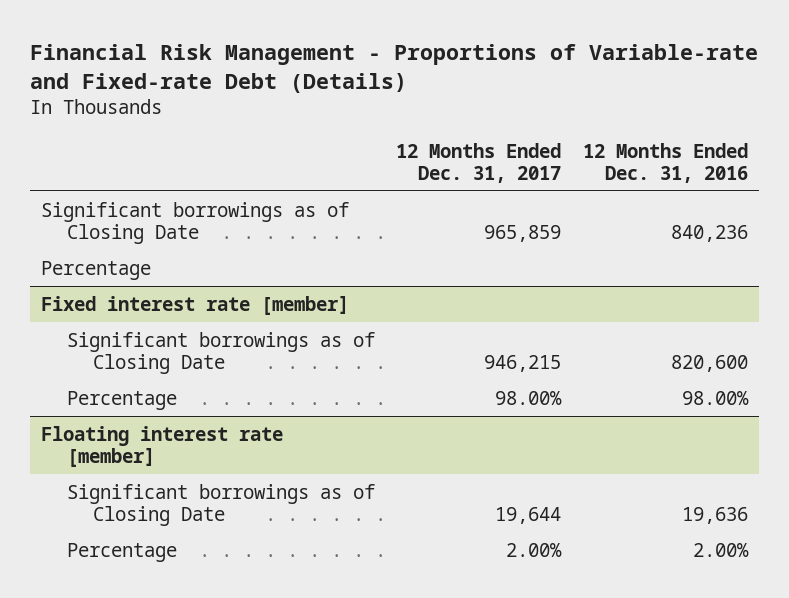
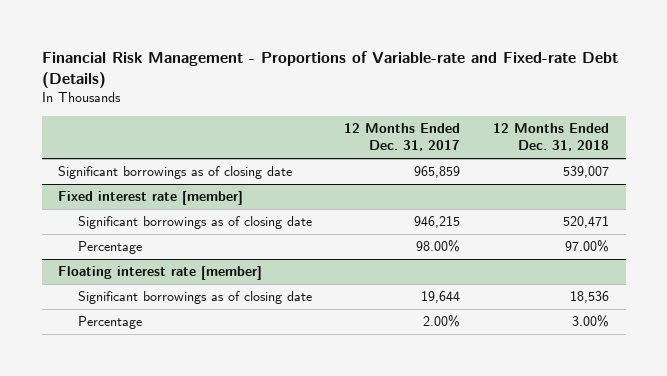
- | 12 Months Ended Dec. 31, 2017 | 12 Months Ended Dec. 31, 2016
+ | 12 Months Ended Dec. 31, 2017 | 12 Months Ended Dec. 31, 2018
- Significant borrowings as of Closing Date | 965,859 | 840,236
- Percentage
+ Significant borrowings as of closing date | 965,859 | 539,007
@ Fixed interest rate [member]
- Significant borrowings as of Closing Date | 946,215 | 820,600
+ Significant borrowings as of closing date | 946,215 | 520,471
@ Floating interest rate [member]
- Significant borrowings as of Closing Date | 19,644 | 19,636
+ Significant borrowings as of closing date | 19,644 | 18,536

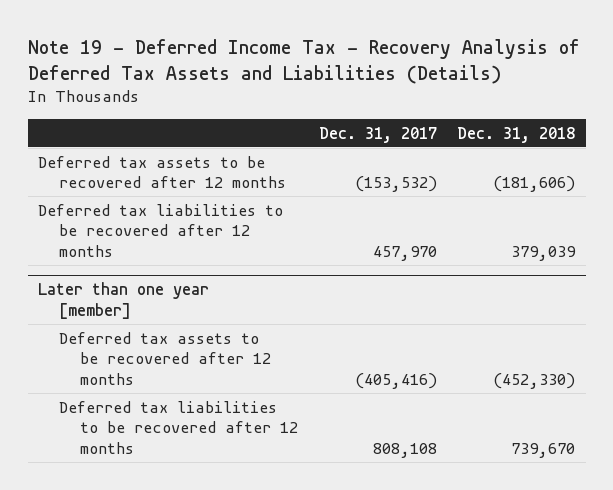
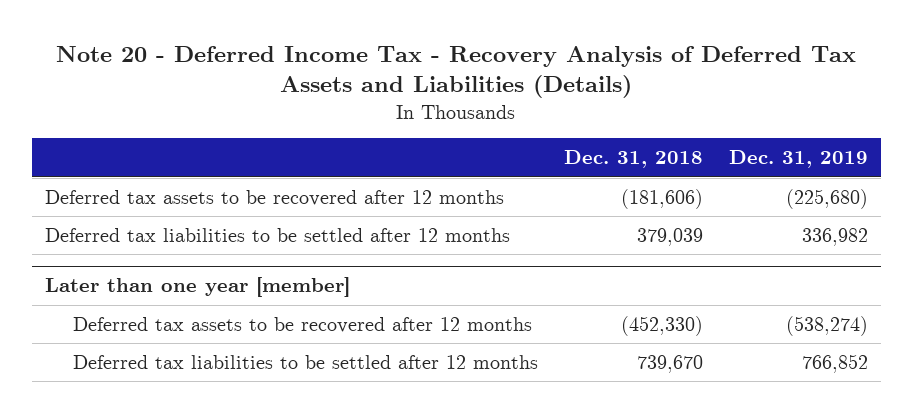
- Note 19 - Deferred Income Tax - Recovery Analysis of Deferred Tax Assets and Liabilities (Details)
+ Note 20 - Deferred Income Tax - Recovery Analysis of Deferred Tax Assets and Liabilities (Details)
- | Dec. 31, 2017 | Dec. 31, 2018
+ | Dec. 31, 2018 | Dec. 31, 2019
- Deferred tax liabilities to be recovered after 12 months | 457,970 | 379,039
+ Deferred tax liabilities to be settled after 12 months | 379,039 | 336,982
@ Later than one year [member]
- Deferred tax liabilities to be recovered after 12 months | 808,108 | 739,670
+ Deferred tax liabilities to be settled after 12 months | 739,670 | 766,852

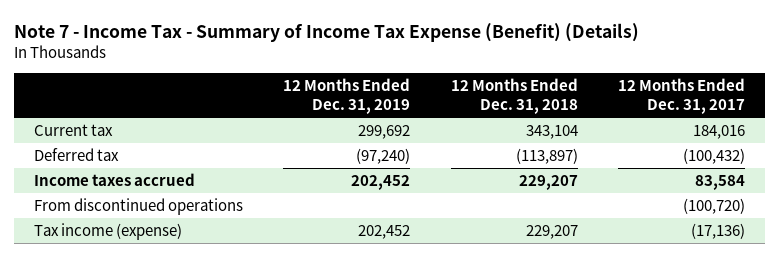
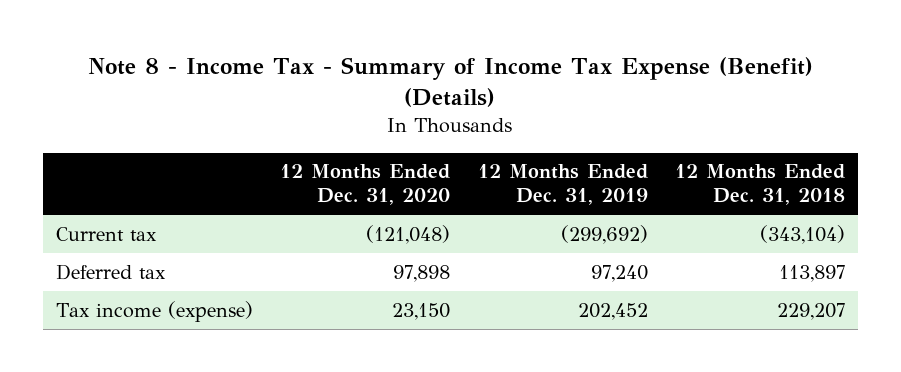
- Note 7 - Income Tax - Summary of Income Tax Expense (Benefit) (Details)
+ Note 8 - Income Tax - Summary of Income Tax Expense (Benefit) (Details)
- | 12 Months Ended Dec. 31, 2019 | 12 Months Ended Dec. 31, 2018 | 12 Months Ended Dec. 31, 2017
+ | 12 Months Ended Dec. 31, 2020 | 12 Months Ended Dec. 31, 2019 | 12 Months Ended Dec. 31, 2018
- Current tax | 299,692 | 343,104 | 184,016
- Deferred tax | (97,240) | (113,897) | (100,432)
- Income taxes accrued | 202,452 | 229,207 | 83,584
- From discontinued operations | | | (100,720)
+ Current tax | (121,048) | (299,692) | (343,104)
+ Deferred tax | 97,898 | 97,240 | 113,897

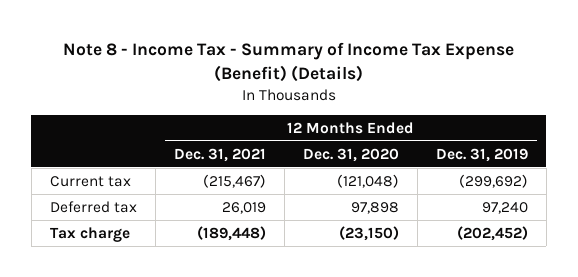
- | 12 Months Ended Dec. 31, 2020 | 12 Months Ended Dec. 31, 2019 | 12 Months Ended Dec. 31, 2018
+ | 12 Months Ended Dec. 31, 2021 | 12 Months Ended Dec. 31, 2020 | 12 Months Ended Dec. 31, 2019
- Tax income (expense) | 23,150 | 202,452 | 229,207
+ Tax charge | (189,448) | (23,150) | (202,452)

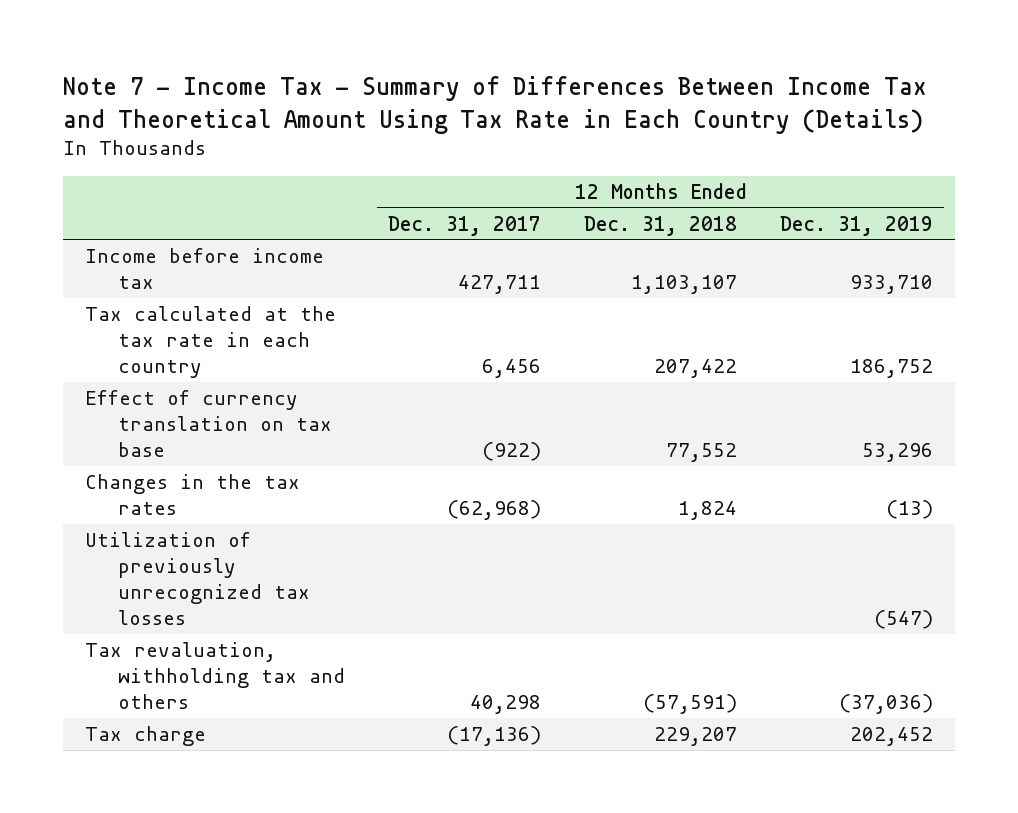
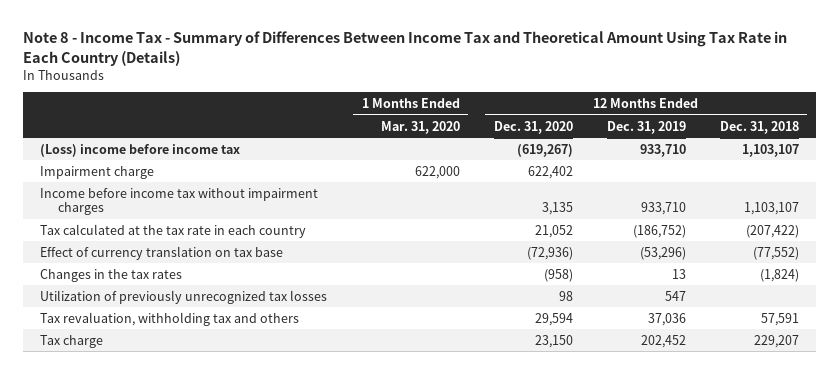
- Note 7 - Income Tax - Summary of Differences Between Income Tax and Theoretical Amount Using Tax Rate in Each Country (Details)
+ Note 8 - Income Tax - Summary of Differences Between Income Tax and Theoretical Amount Using Tax Rate in Each Country (Details)
- | 12 Months Ended Dec. 31, 2017 | 12 Months Ended Dec. 31, 2018 | 12 Months Ended Dec. 31, 2019
+ | 1 Months Ended Mar. 31, 2020 | 12 Months Ended Dec. 31, 2020 | 12 Months Ended Dec. 31, 2019 | 12 Months Ended Dec. 31, 2018
- Income before income tax | 427,711 | 1,103,107 | 933,710
- Tax calculated at the tax rate in each country | 6,456 | 207,422 | 186,752
- Effect of currency translation on tax base | (922) | 77,552 | 53,296
- Changes in the tax rates | (62,968) | 1,824 | (13)
- Utilization of previously unrecognized tax losses | | | (547)
- Tax revaluation, withholding tax and others | 40,298 | (57,591) | (37,036)
+ (Loss) income before income tax | | (619,267) | 933,710 | 1,103,107
+ Impairment charge | 622,000 | 622,402 | |
+ Income before income tax without impairment charges | | 3,135 | 933,710 | 1,103,107
+ Tax calculated at the tax rate in each country | | 21,052 | (186,752) | (207,422)
+ Effect of currency translation on tax base | | (72,936) | (53,296) | (77,552)
+ Changes in the tax rates | | (958) | 13 | (1,824)
+ Utilization of previously unrecognized tax losses | | 98 | 547 |
+ Tax revaluation, withholding tax and others | | 29,594 | 37,036 | 57,591

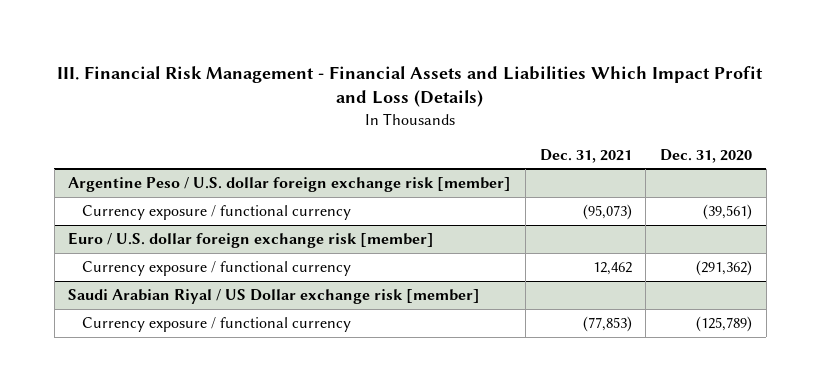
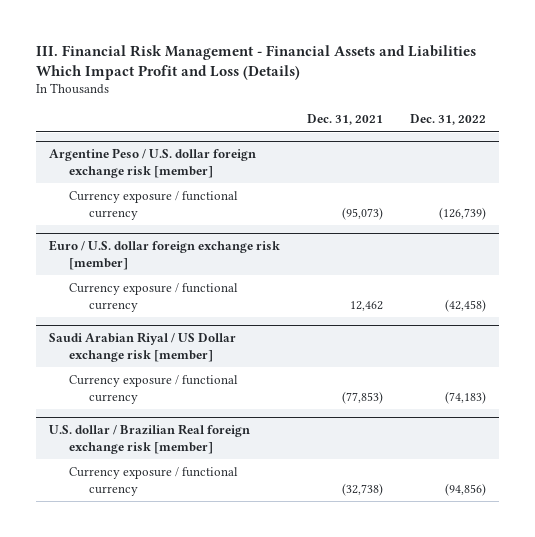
- | Dec. 31, 2021 | Dec. 31, 2020
+ | Dec. 31, 2021 | Dec. 31, 2022
+ U.S. dollar / Brazilian Real foreign exchange risk [member]
+ Currency exposure / functional currency | (32,738) | (94,856)

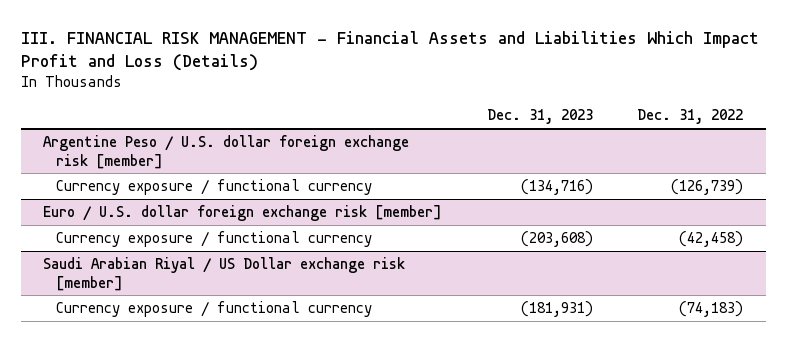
- III. Financial Risk Management - Financial Assets and Liabilities Which Impact Profit and Loss (Details)
+ III. FINANCIAL RISK MANAGEMENT - Financial Assets and Liabilities Which Impact Profit and Loss (Details)
- | Dec. 31, 2021 | Dec. 31, 2022
+ | Dec. 31, 2023 | Dec. 31, 2022
- U.S. dollar / Brazilian Real foreign exchange risk [member]
- Currency exposure / functional currency | (32,738) | (94,856)

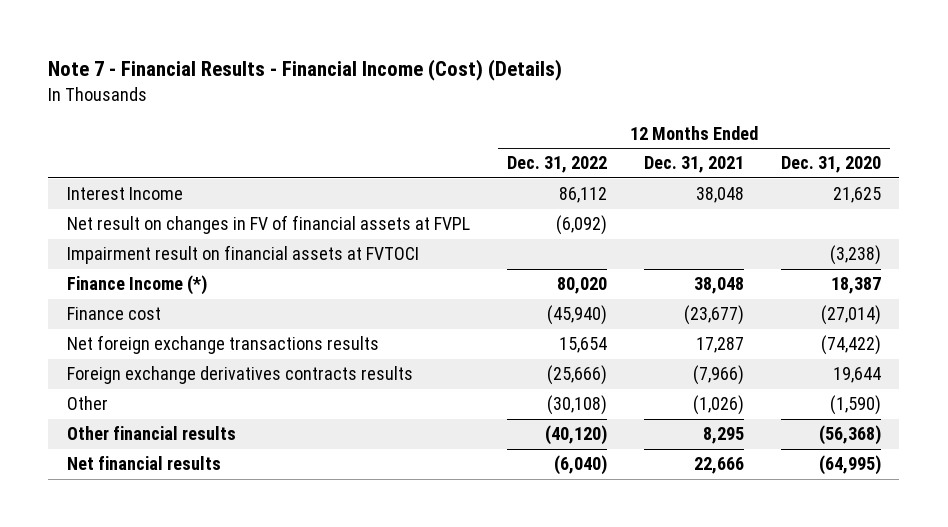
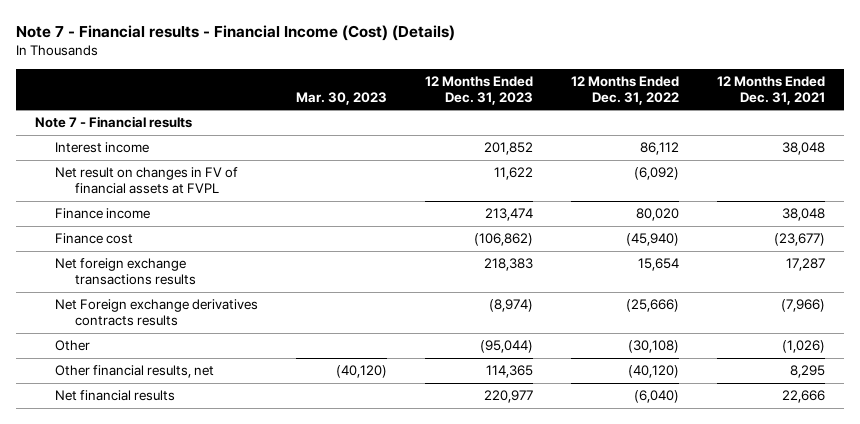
- Note 7 - Financial Results - Financial Income (Cost) (Details)
+ Note 7 - Financial results - Financial Income (Cost) (Details)
- | 12 Months Ended Dec. 31, 2022 | 12 Months Ended Dec. 31, 2021 | 12 Months Ended Dec. 31, 2020
+ | Mar. 30, 2023 | 12 Months Ended Dec. 31, 2023 | 12 Months Ended Dec. 31, 2022 | 12 Months Ended Dec. 31, 2021
- Interest Income | 86,112 | 38,048 | 21,625
+ Note 7 - Financial results
+ Interest income | | 201,852 | 86,112 | 38,048
- Impairment result on financial assets at FVTOCI | | | (3,238)
- Finance Income (*) | 80,020 | 38,048 | 18,387
+ Finance income | | 213,474 | 80,020 | 38,048
- Foreign exchange derivatives contracts results | (25,666) | (7,966) | 19,644
+ Net Foreign exchange derivatives contracts results | | (8,974) | (25,666) | (7,966)
- Other financial results | (40,120) | 8,295 | (56,368)
+ Other financial results, net | (40,120) | 114,365 | (40,120) | 8,295

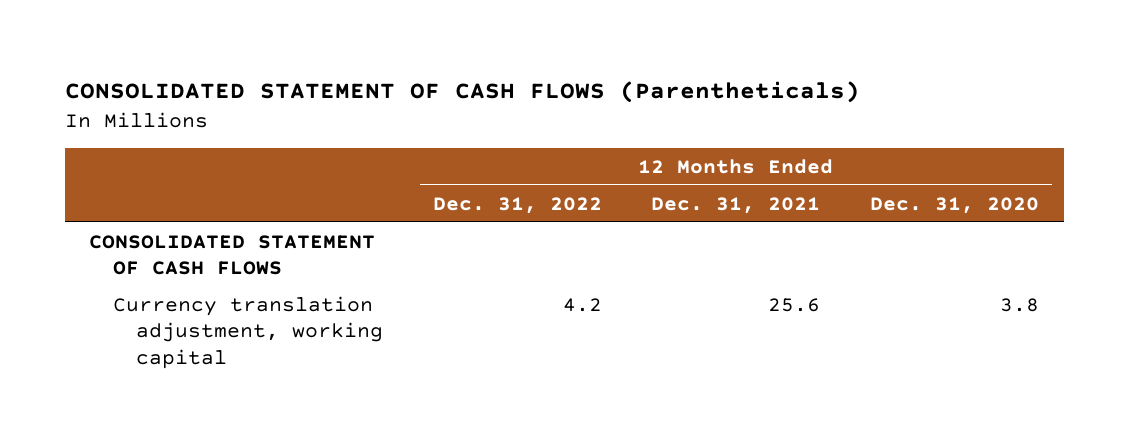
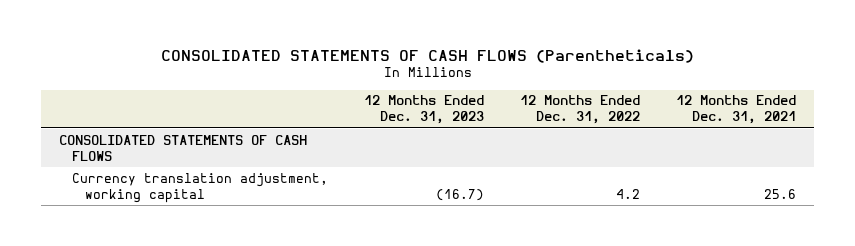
- CONSOLIDATED STATEMENT OF CASH FLOWS (Parentheticals)
+ CONSOLIDATED STATEMENTS OF CASH FLOWS (Parentheticals)
- | 12 Months Ended Dec. 31, 2022 | 12 Months Ended Dec. 31, 2021 | 12 Months Ended Dec. 31, 2020
+ | 12 Months Ended Dec. 31, 2023 | 12 Months Ended Dec. 31, 2022 | 12 Months Ended Dec. 31, 2021
- CONSOLIDATED STATEMENT OF CASH FLOWS
+ CONSOLIDATED STATEMENTS OF CASH FLOWS

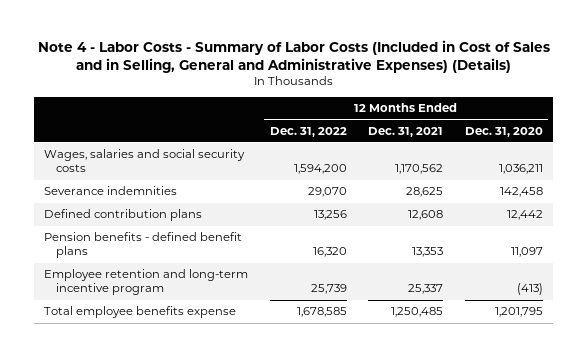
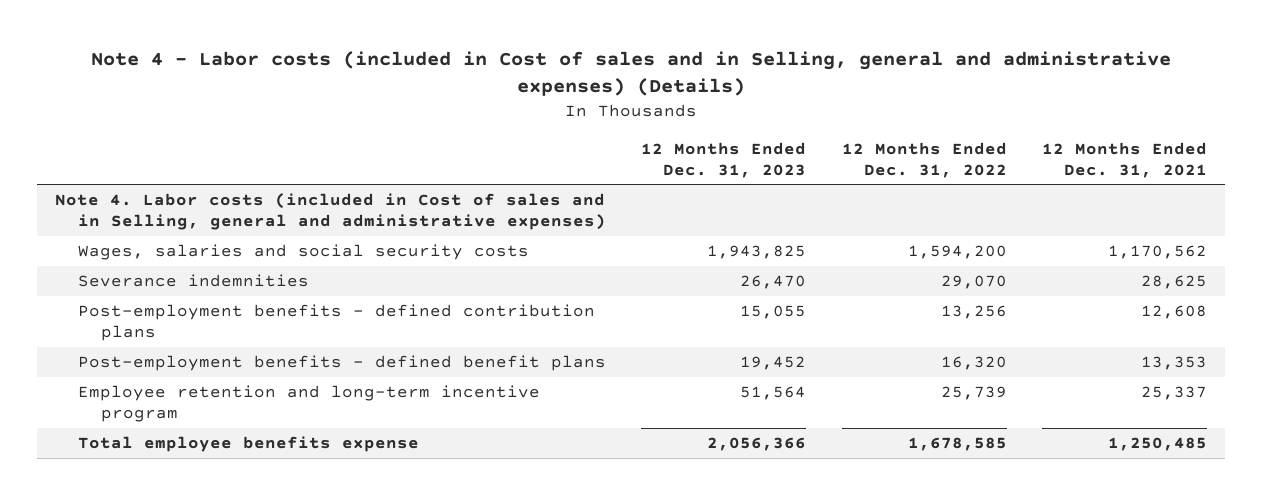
- Note 4 - Labor Costs - Summary of Labor Costs (Included in Cost of Sales and in Selling, General and Administrative Expenses) (Details)
+ Note 4 - Labor costs (included in Cost of sales and in Selling, general and administrative expenses) (Details)
- | 12 Months Ended Dec. 31, 2022 | 12 Months Ended Dec. 31, 2021 | 12 Months Ended Dec. 31, 2020
+ | 12 Months Ended Dec. 31, 2023 | 12 Months Ended Dec. 31, 2022 | 12 Months Ended Dec. 31, 2021
+ Note 4. Labor costs (included in Cost of sales and in Selling, general and administrative expenses)
- Defined contribution plans | 13,256 | 12,608 | 12,442
- Pension benefits - defined benefit plans | 16,320 | 13,353 | 11,097
+ Post-employment benefits - defined contribution plans | 15,055 | 13,256 | 12,608
+ Post-employment benefits - defined benefit plans | 19,452 | 16,320 | 13,353

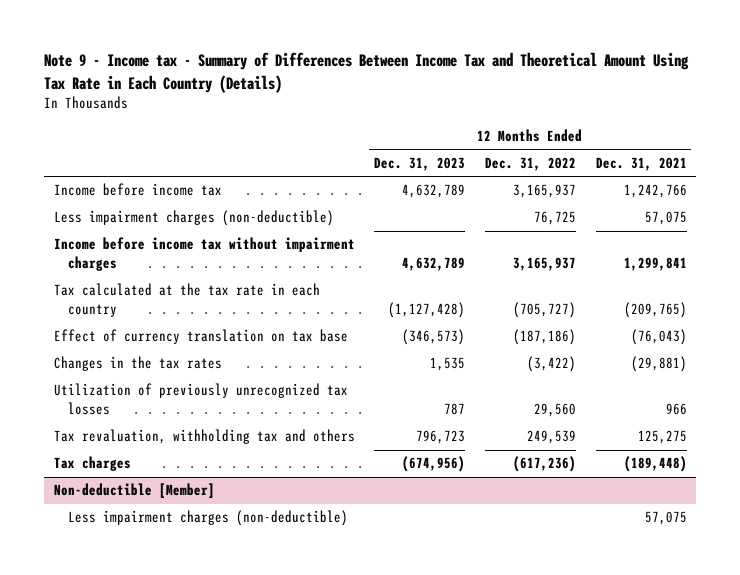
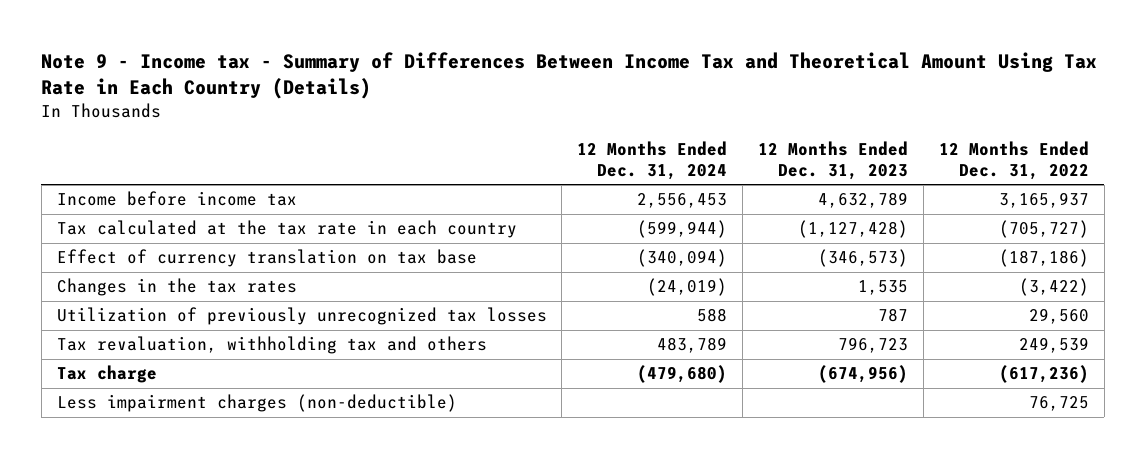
- | 12 Months Ended Dec. 31, 2023 | 12 Months Ended Dec. 31, 2022 | 12 Months Ended Dec. 31, 2021
+ | 12 Months Ended Dec. 31, 2024 | 12 Months Ended Dec. 31, 2023 | 12 Months Ended Dec. 31, 2022
- Income before income tax without impairment charges | 4,632,789 | 3,165,937 | 1,299,841
- Tax charges | (674,956) | (617,236) | (189,448)
- Non-deductible [Member]
- Less impairment charges (non-deductible) | | | 57,075
+ Tax charge | (479,680) | (674,956) | (617,236)
moved down: Less impairment charges (non-deductible) | | | 76,725

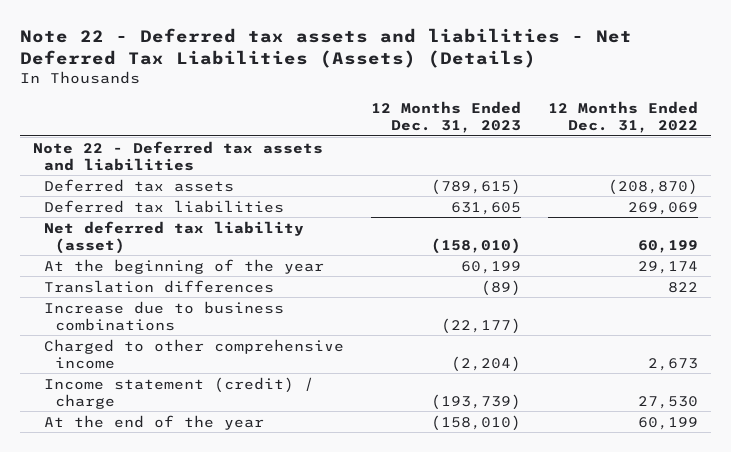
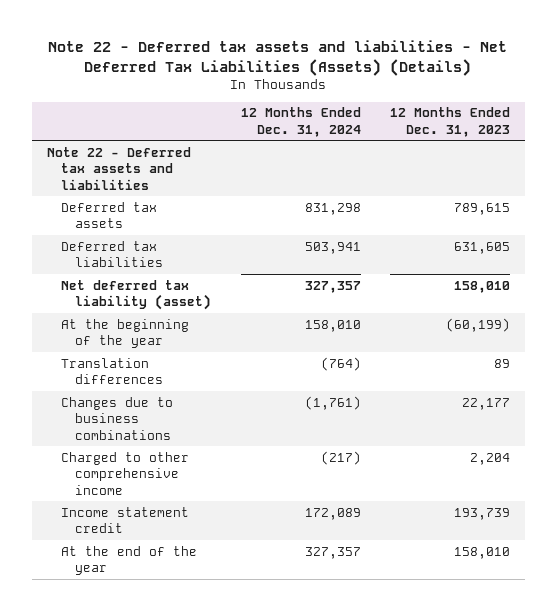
- | 12 Months Ended Dec. 31, 2023 | 12 Months Ended Dec. 31, 2022
+ | 12 Months Ended Dec. 31, 2024 | 12 Months Ended Dec. 31, 2023
- Deferred tax assets | (789,615) | (208,870)
+ Deferred tax assets | 831,298 | 789,615
- Net deferred tax liability (asset) | (158,010) | 60,199
- At the beginning of the year | 60,199 | 29,174
- Translation differences | (89) | 822
- Increase due to business combinations | (22,177) |
- Charged to other comprehensive income | (2,204) | 2,673
- Income statement (credit) / charge | (193,739) | 27,530
- At the end of the year | (158,010) | 60,199
+ Net deferred tax liability (asset) | 327,357 | 158,010
+ At the beginning of the year | 158,010 | (60,199)
+ Translation differences | (764) | 89
+ Changes due to business combinations | (1,761) | 22,177
+ Charged to other comprehensive income | (217) | 2,204
+ Income statement credit | 172,089 | 193,739
+ At the end of the year | 327,357 | 158,010

